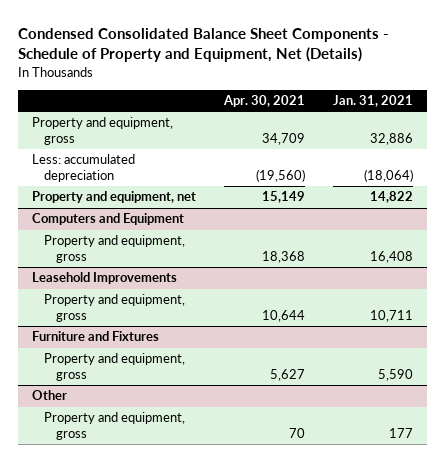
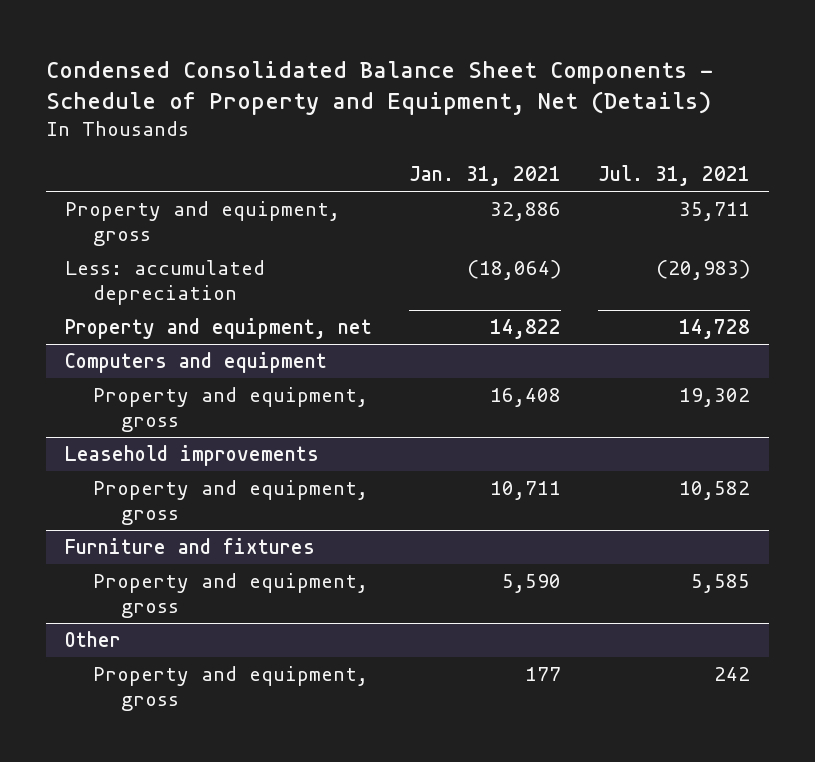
- | Apr. 30, 2021 | Jan. 31, 2021
+ | Jan. 31, 2021 | Jul. 31, 2021
- Computers and Equipment
+ Computers and equipment
- Leasehold Improvements
+ Leasehold improvements
- Furniture and Fixtures
+ Furniture and fixtures

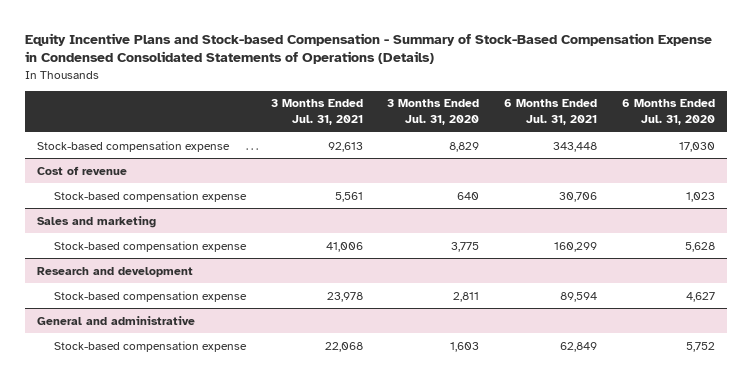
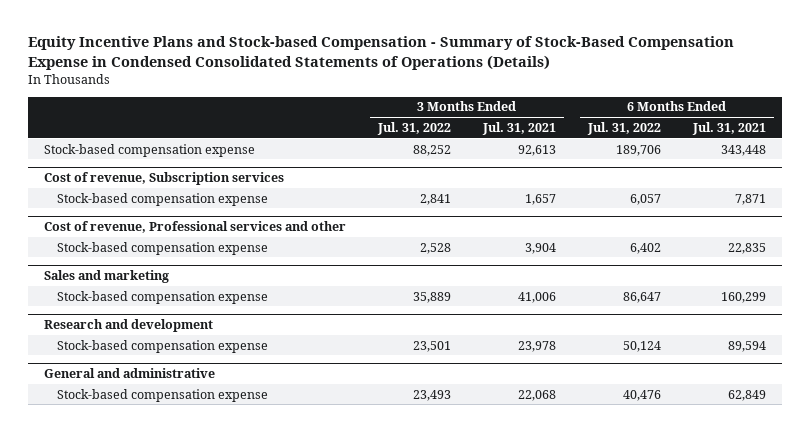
- | 3 Months Ended Jul. 31, 2021 | 3 Months Ended Jul. 31, 2020 | 6 Months Ended Jul. 31, 2021 | 6 Months Ended Jul. 31, 2020
+ | 3 Months Ended Jul. 31, 2022 | 3 Months Ended Jul. 31, 2021 | 6 Months Ended Jul. 31, 2022 | 6 Months Ended Jul. 31, 2021
- Cost of revenue
- Stock-based compensation expense | 5,561 | 640 | 30,706 | 1,023
+ Cost of revenue, Subscription services
+ Stock-based compensation expense | 2,841 | 1,657 | 6,057 | 7,871
+ Cost of revenue, Professional services and other
+ Stock-based compensation expense | 2,528 | 3,904 | 6,402 | 22,835

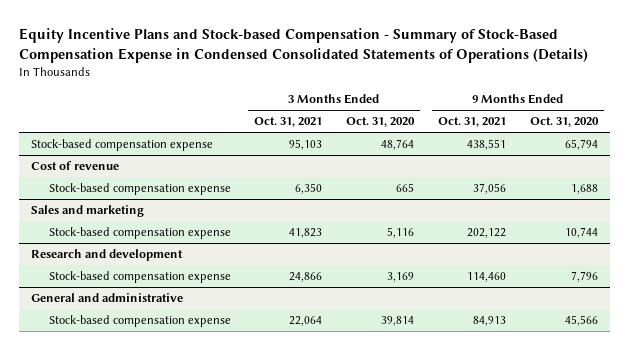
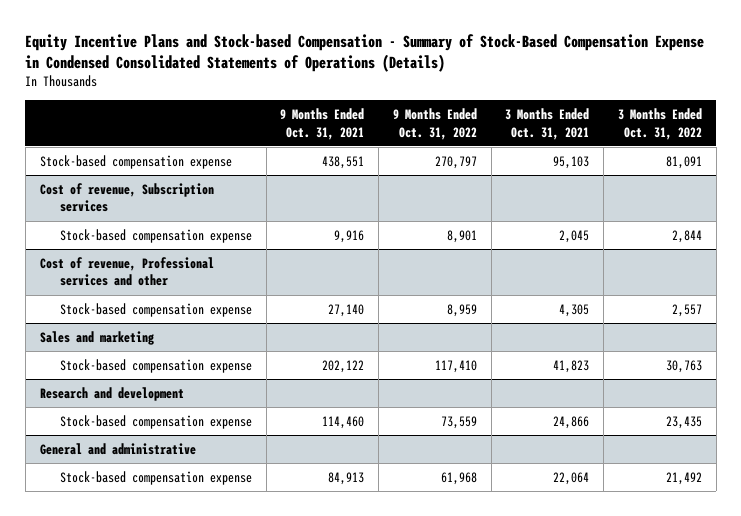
- | 3 Months Ended Oct. 31, 2021 | 3 Months Ended Oct. 31, 2020 | 9 Months Ended Oct. 31, 2021 | 9 Months Ended Oct. 31, 2020
+ | 9 Months Ended Oct. 31, 2021 | 9 Months Ended Oct. 31, 2022 | 3 Months Ended Oct. 31, 2021 | 3 Months Ended Oct. 31, 2022
- Cost of revenue
- Stock-based compensation expense | 6,350 | 665 | 37,056 | 1,688
+ Cost of revenue, Subscription services
+ Stock-based compensation expense | 9,916 | 8,901 | 2,045 | 2,844
+ Cost of revenue, Professional services and other
+ Stock-based compensation expense | 27,140 | 8,959 | 4,305 | 2,557

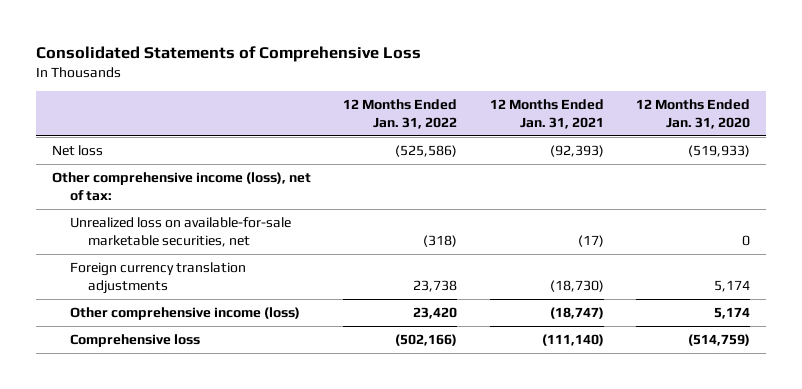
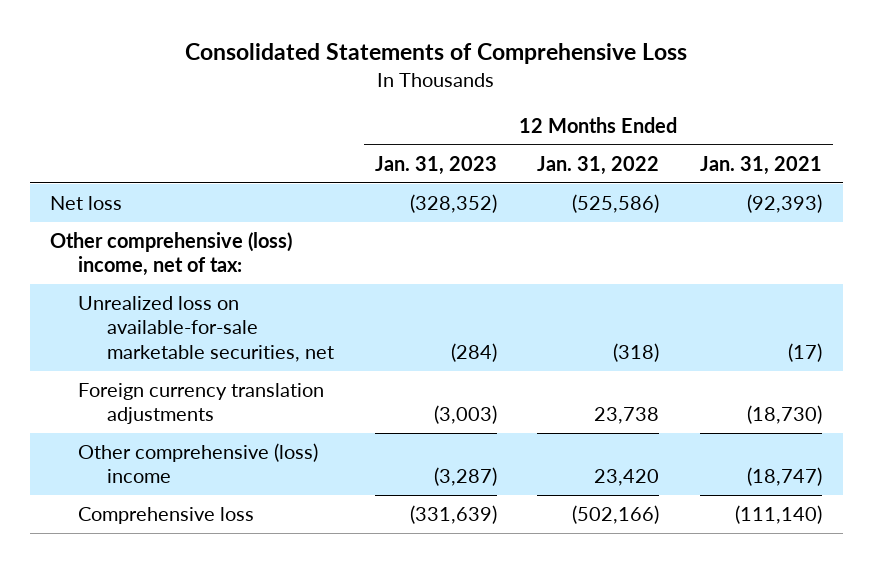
- | 12 Months Ended Jan. 31, 2022 | 12 Months Ended Jan. 31, 2021 | 12 Months Ended Jan. 31, 2020
+ | 12 Months Ended Jan. 31, 2023 | 12 Months Ended Jan. 31, 2022 | 12 Months Ended Jan. 31, 2021
- Other comprehensive income (loss), net of tax:
+ Other comprehensive (loss) income, net of tax:
- Other comprehensive income (loss) | 23,420 | (18,747) | 5,174
+ Other comprehensive (loss) income | (3,287) | 23,420 | (18,747)

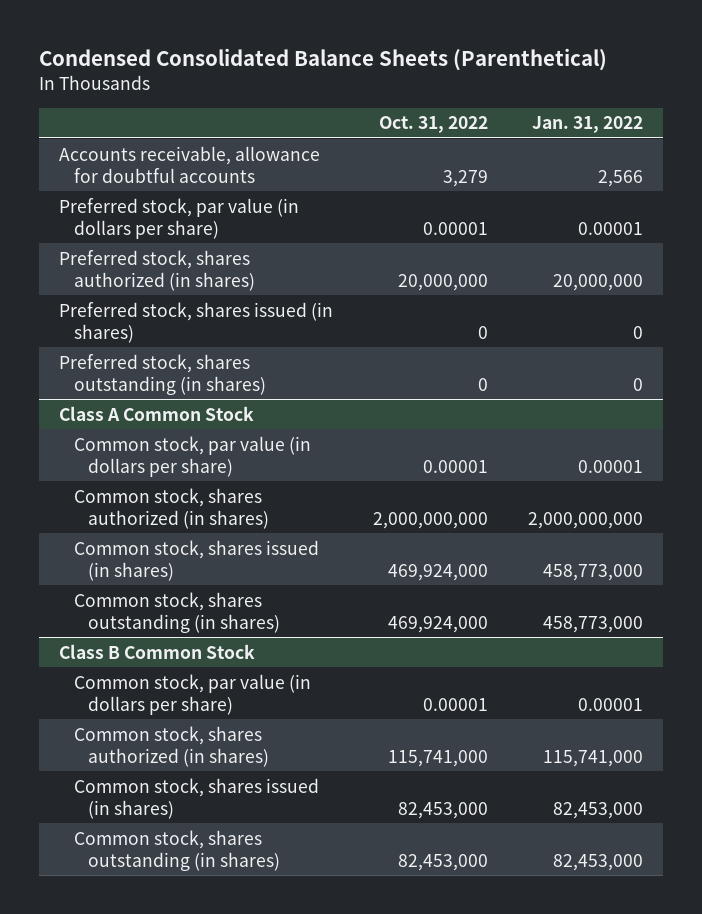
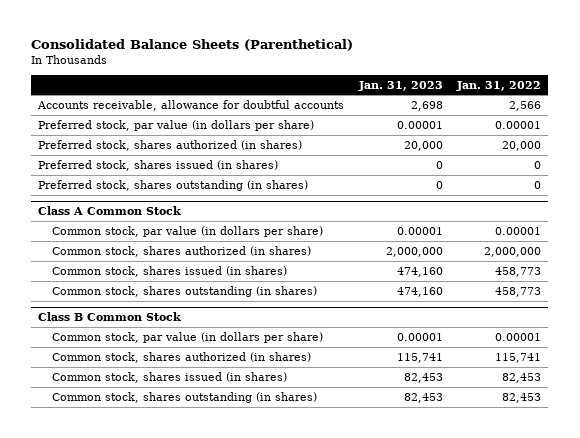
- Condensed Consolidated Balance Sheets (Parenthetical)
+ Consolidated Balance Sheets (Parenthetical)
- | Oct. 31, 2022 | Jan. 31, 2022
+ | Jan. 31, 2023 | Jan. 31, 2022
- Preferred stock, shares authorized (in shares) | 20,000,000 | 20,000,000
+ Preferred stock, shares authorized (in shares) | 20,000 | 20,000
@ Class A Common Stock
- Common stock, shares authorized (in shares) | 2,000,000,000 | 2,000,000,000
- Common stock, shares issued (in shares) | 469,924,000 | 458,773,000
- Common stock, shares outstanding (in shares) | 469,924,000 | 458,773,000
+ Common stock, shares authorized (in shares) | 2,000,000 | 2,000,000
+ Common stock, shares issued (in shares) | 474,160 | 458,773
+ Common stock, shares outstanding (in shares) | 474,160 | 458,773
@ Class B Common Stock
- Common stock, shares authorized (in shares) | 115,741,000 | 115,741,000
- Common stock, shares issued (in shares) | 82,453,000 | 82,453,000
- Common stock, shares outstanding (in shares) | 82,453,000 | 82,453,000
+ Common stock, shares authorized (in shares) | 115,741 | 115,741
+ Common stock, shares issued (in shares) | 82,453 | 82,453
+ Common stock, shares outstanding (in shares) | 82,453 | 82,453

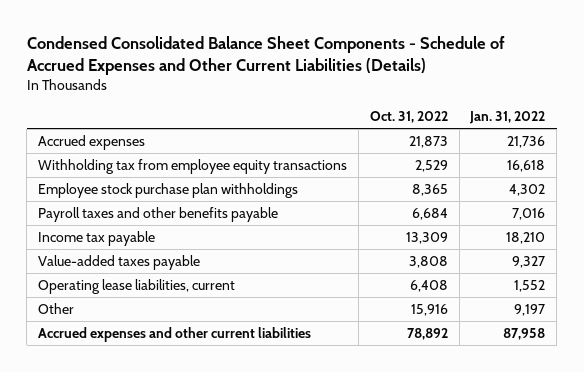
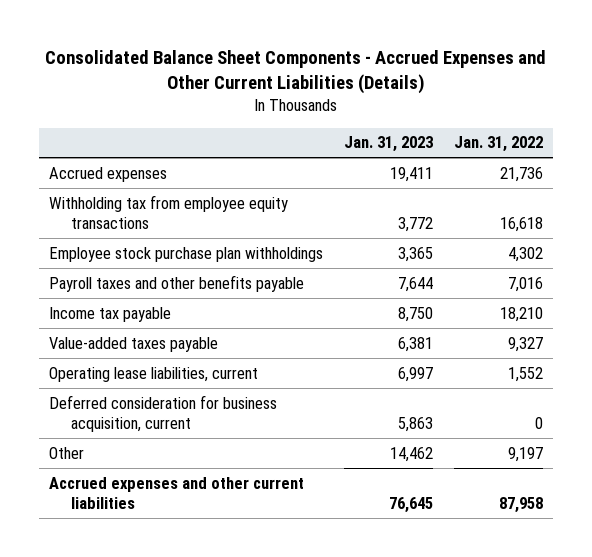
- Condensed Consolidated Balance Sheet Components - Schedule of Accrued Expenses and Other Current Liabilities (Details)
+ Consolidated Balance Sheet Components - Accrued Expenses and Other Current Liabilities (Details)
- | Oct. 31, 2022 | Jan. 31, 2022
+ | Jan. 31, 2023 | Jan. 31, 2022
+ Deferred consideration for business acquisition, current | 5,863 | 0

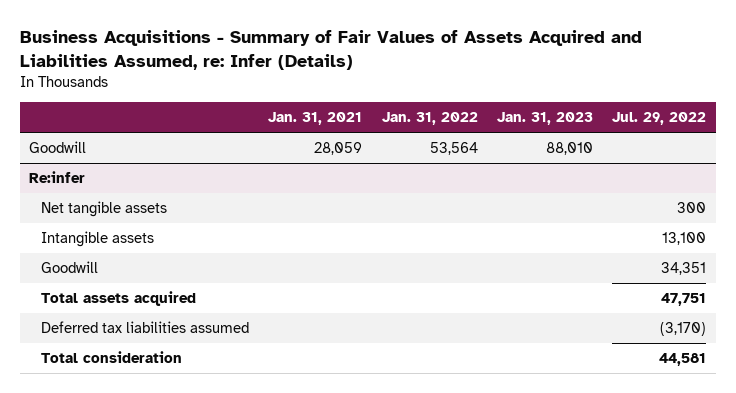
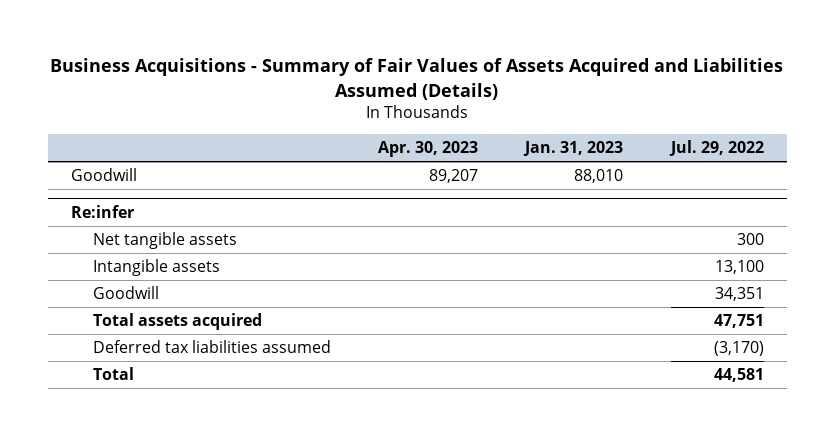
- Business Acquisitions - Summary of Fair Values of Assets Acquired and Liabilities Assumed, re: Infer (Details)
+ Business Acquisitions - Summary of Fair Values of Assets Acquired and Liabilities Assumed (Details)
- | Jan. 31, 2021 | Jan. 31, 2022 | Jan. 31, 2023 | Jul. 29, 2022
+ | Apr. 30, 2023 | Jan. 31, 2023 | Jul. 29, 2022
@ Re:infer
- Total consideration | | | | 44,581
+ Total | | | 44,581

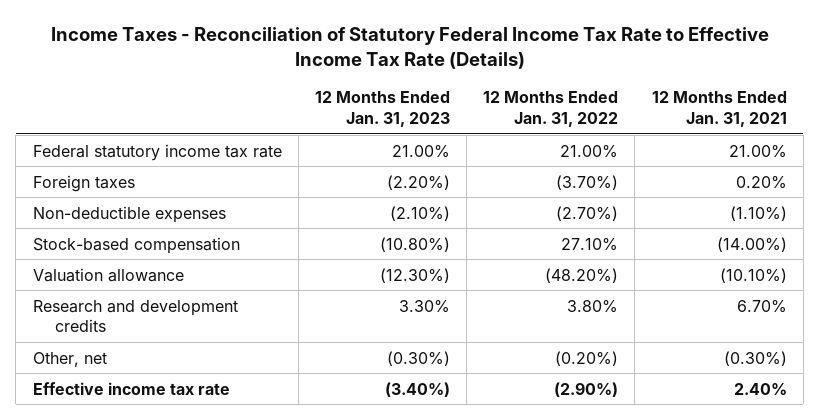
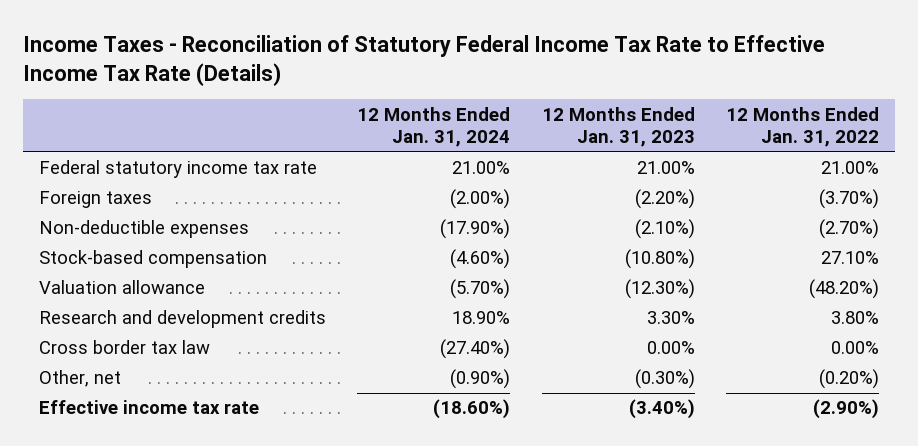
- | 12 Months Ended Jan. 31, 2023 | 12 Months Ended Jan. 31, 2022 | 12 Months Ended Jan. 31, 2021
+ | 12 Months Ended Jan. 31, 2024 | 12 Months Ended Jan. 31, 2023 | 12 Months Ended Jan. 31, 2022
+ Cross border tax law | (27.40%) | 0.00% | 0.00%

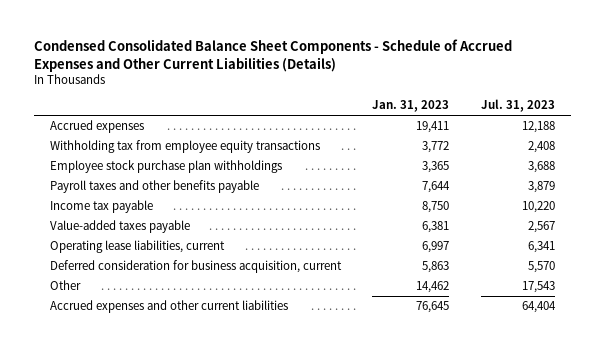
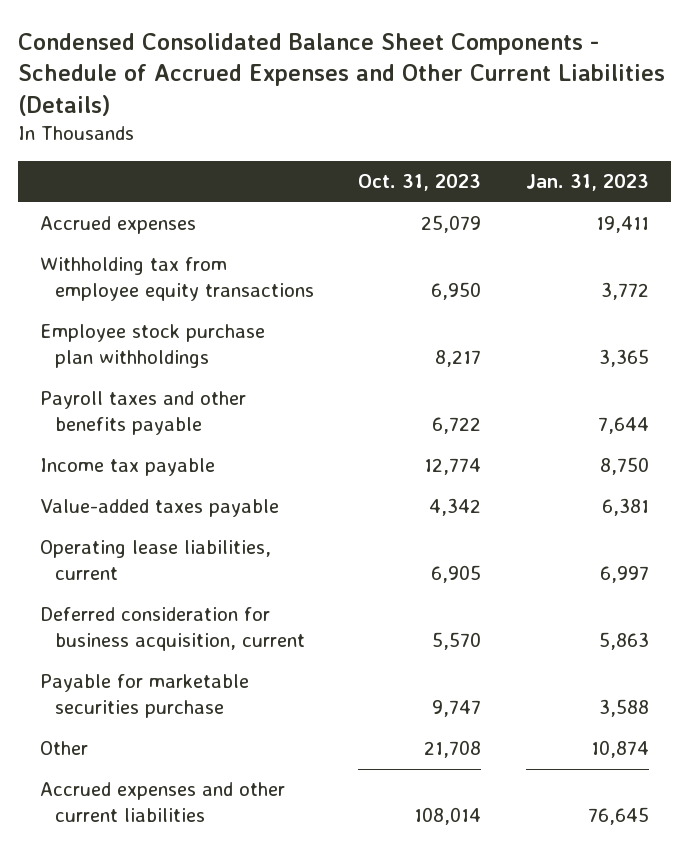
- | Jan. 31, 2023 | Jul. 31, 2023
+ | Oct. 31, 2023 | Jan. 31, 2023
- Other | 14,462 | 17,543
+ Payable for marketable securities purchase | 9,747 | 3,588
+ Other | 21,708 | 10,874

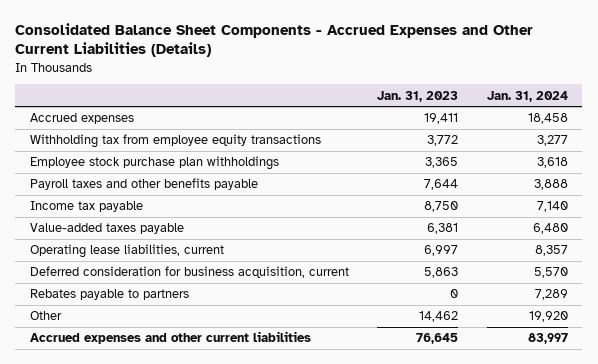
- Condensed Consolidated Balance Sheet Components - Schedule of Accrued Expenses and Other Current Liabilities (Details)
+ Consolidated Balance Sheet Components - Accrued Expenses and Other Current Liabilities (Details)
- | Oct. 31, 2023 | Jan. 31, 2023
+ | Jan. 31, 2023 | Jan. 31, 2024
- Payable for marketable securities purchase | 9,747 | 3,588
- Other | 21,708 | 10,874
+ Rebates payable to partners | 0 | 7,289
+ Other | 14,462 | 19,920

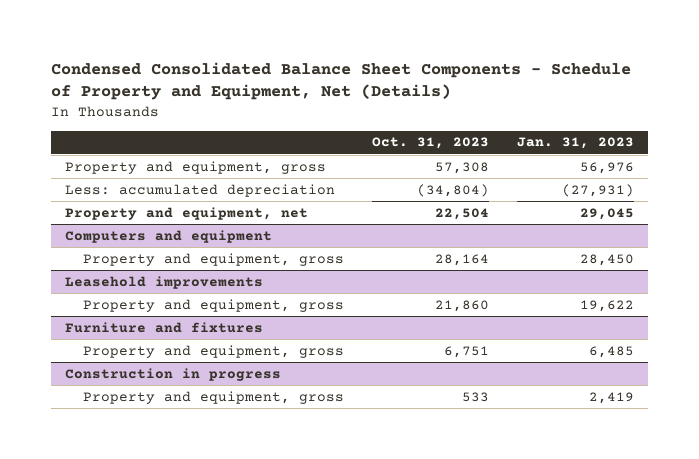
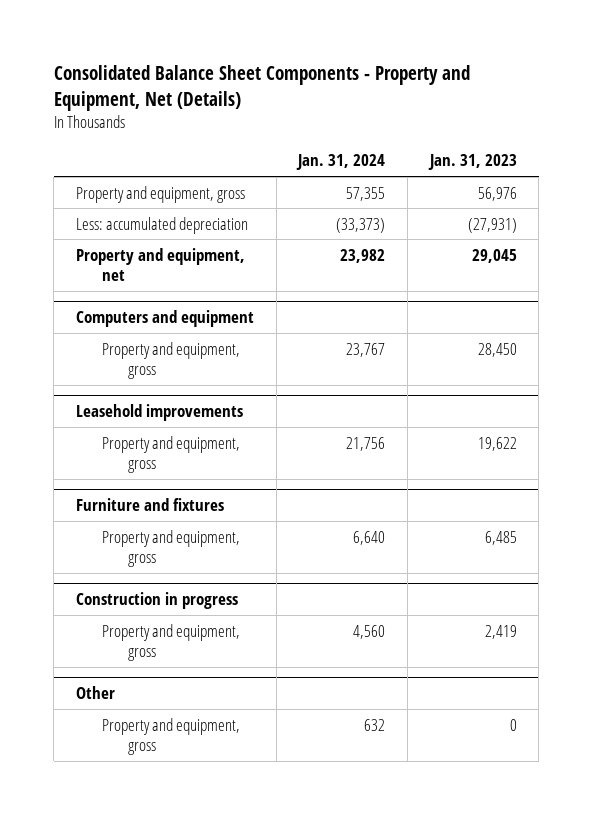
- Condensed Consolidated Balance Sheet Components - Schedule of Property and Equipment, Net (Details)
+ Consolidated Balance Sheet Components - Property and Equipment, Net (Details)
- | Oct. 31, 2023 | Jan. 31, 2023
+ | Jan. 31, 2024 | Jan. 31, 2023
+ Other
+ Property and equipment, gross | 632 | 0

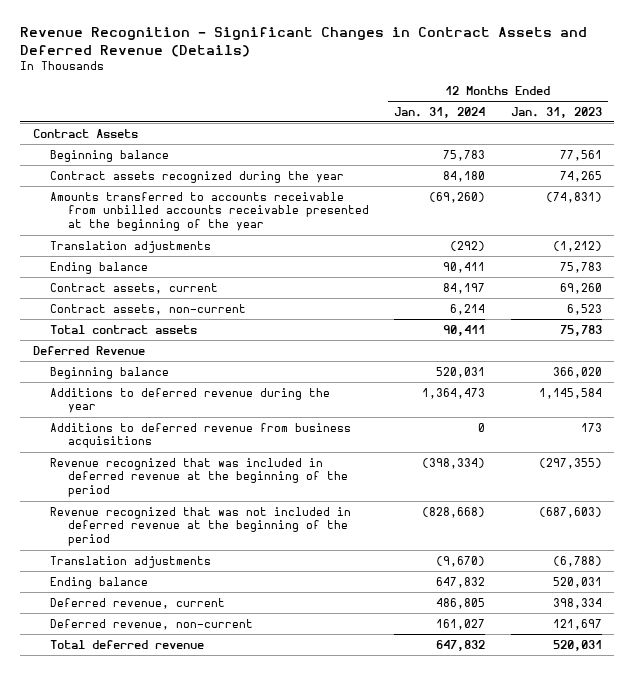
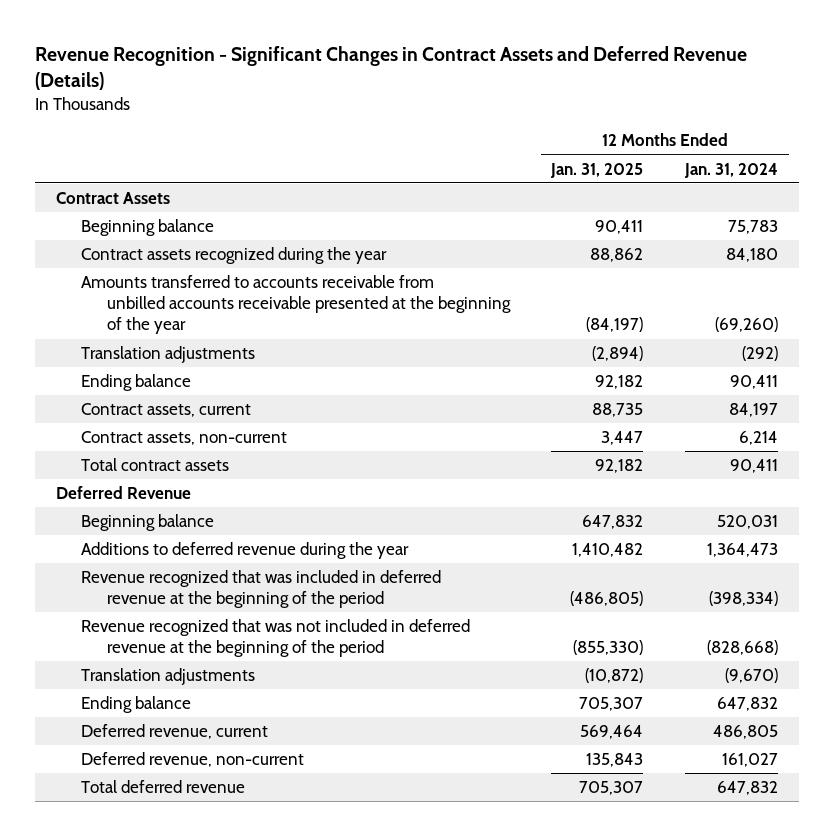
- | 12 Months Ended Jan. 31, 2024 | 12 Months Ended Jan. 31, 2023
+ | 12 Months Ended Jan. 31, 2025 | 12 Months Ended Jan. 31, 2024
- Additions to deferred revenue from business acquisitions | 0 | 173

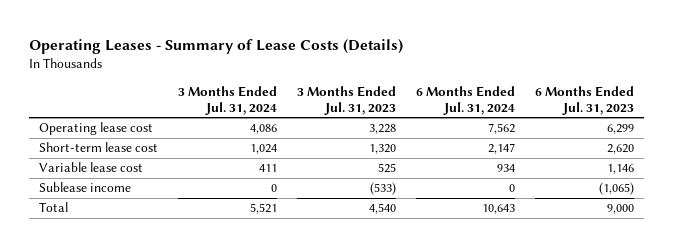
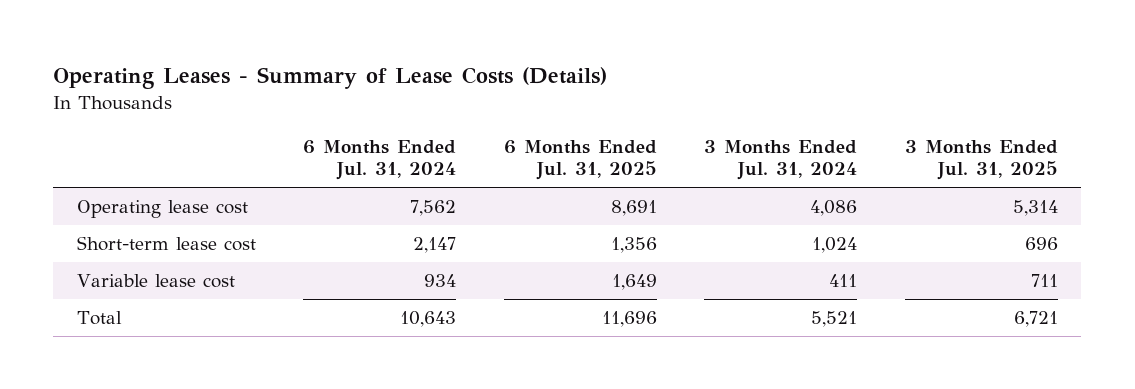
- | 3 Months Ended Jul. 31, 2024 | 3 Months Ended Jul. 31, 2023 | 6 Months Ended Jul. 31, 2024 | 6 Months Ended Jul. 31, 2023
+ | 6 Months Ended Jul. 31, 2024 | 6 Months Ended Jul. 31, 2025 | 3 Months Ended Jul. 31, 2024 | 3 Months Ended Jul. 31, 2025
- Sublease income | 0 | (533) | 0 | (1,065)

